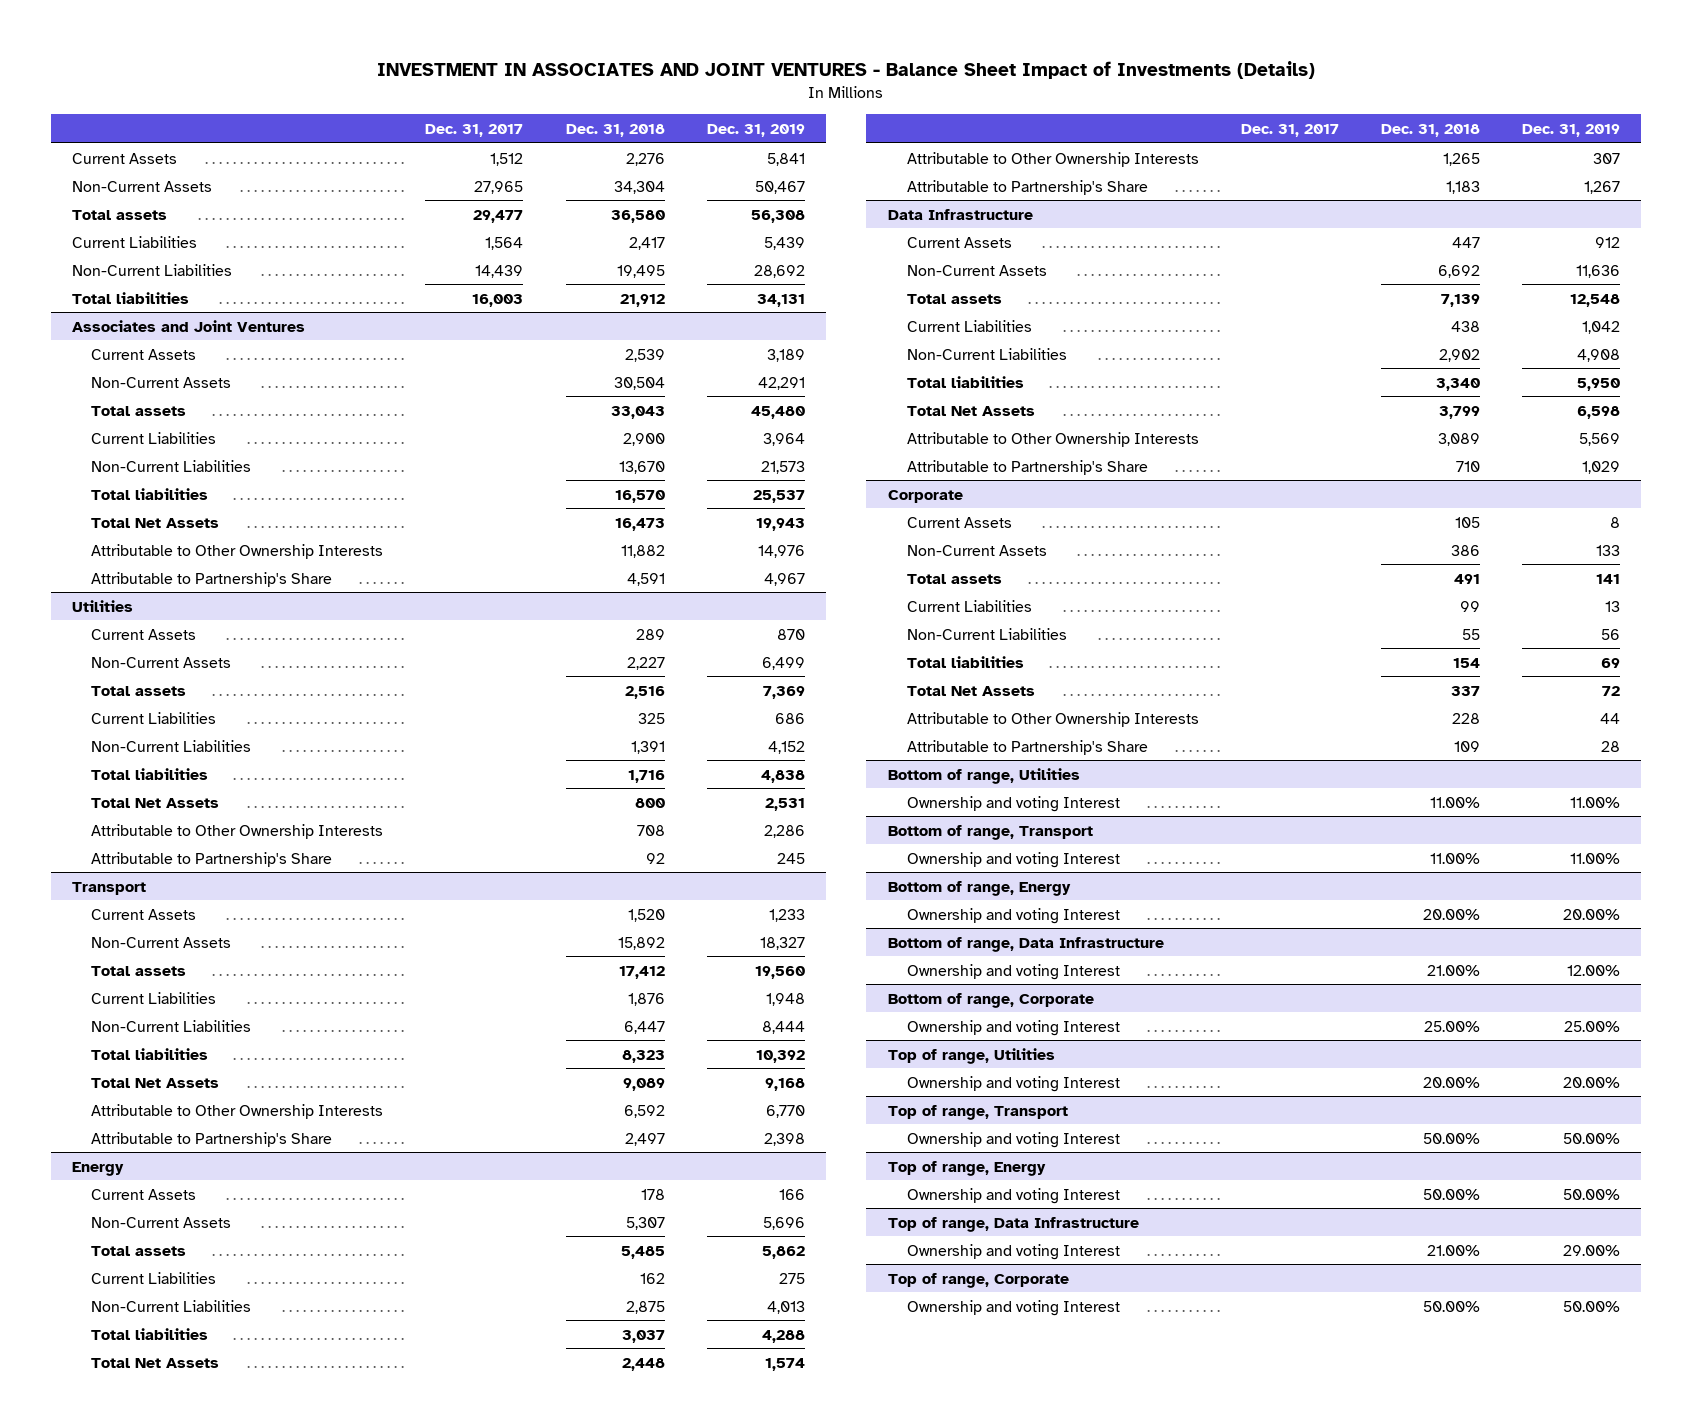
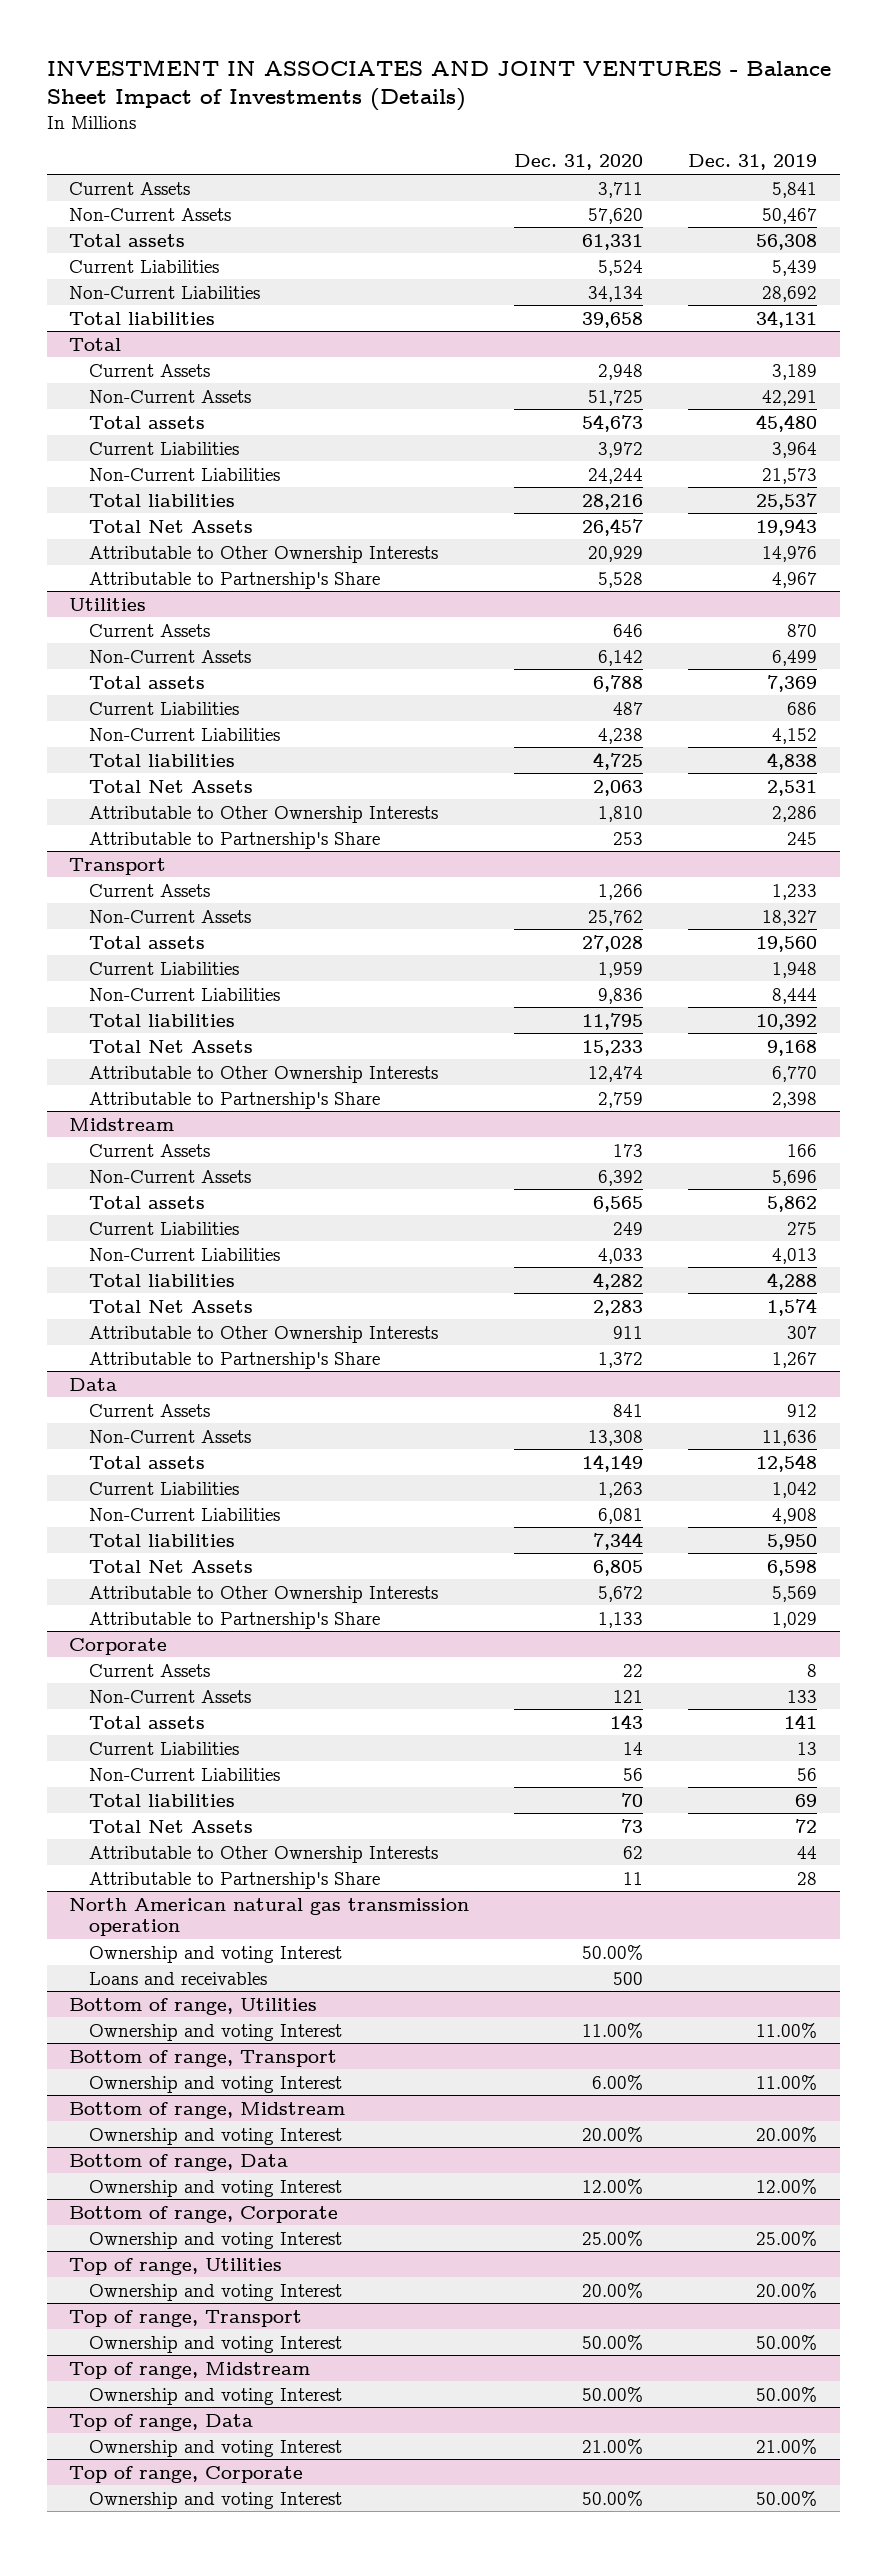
- | Dec. 31, 2017 | Dec. 31, 2018 | Dec. 31, 2019
+ | Dec. 31, 2020 | Dec. 31, 2019
- Associates and Joint Ventures
+ Total
- Energy
+ Midstream
- Data Infrastructure
+ Data
+ North American natural gas transmission operation
+ Ownership and voting Interest | 50.00% |
+ Loans and receivables | 500 |
- Bottom of range, Energy
+ Bottom of range, Midstream
- Bottom of range, Data Infrastructure
+ Bottom of range, Data
- Top of range, Energy
+ Top of range, Midstream
- Top of range, Data Infrastructure
- Ownership and voting Interest | | 21.00% | 29.00%
+ Top of range, Data
+ Ownership and voting Interest | 21.00% | 21.00%

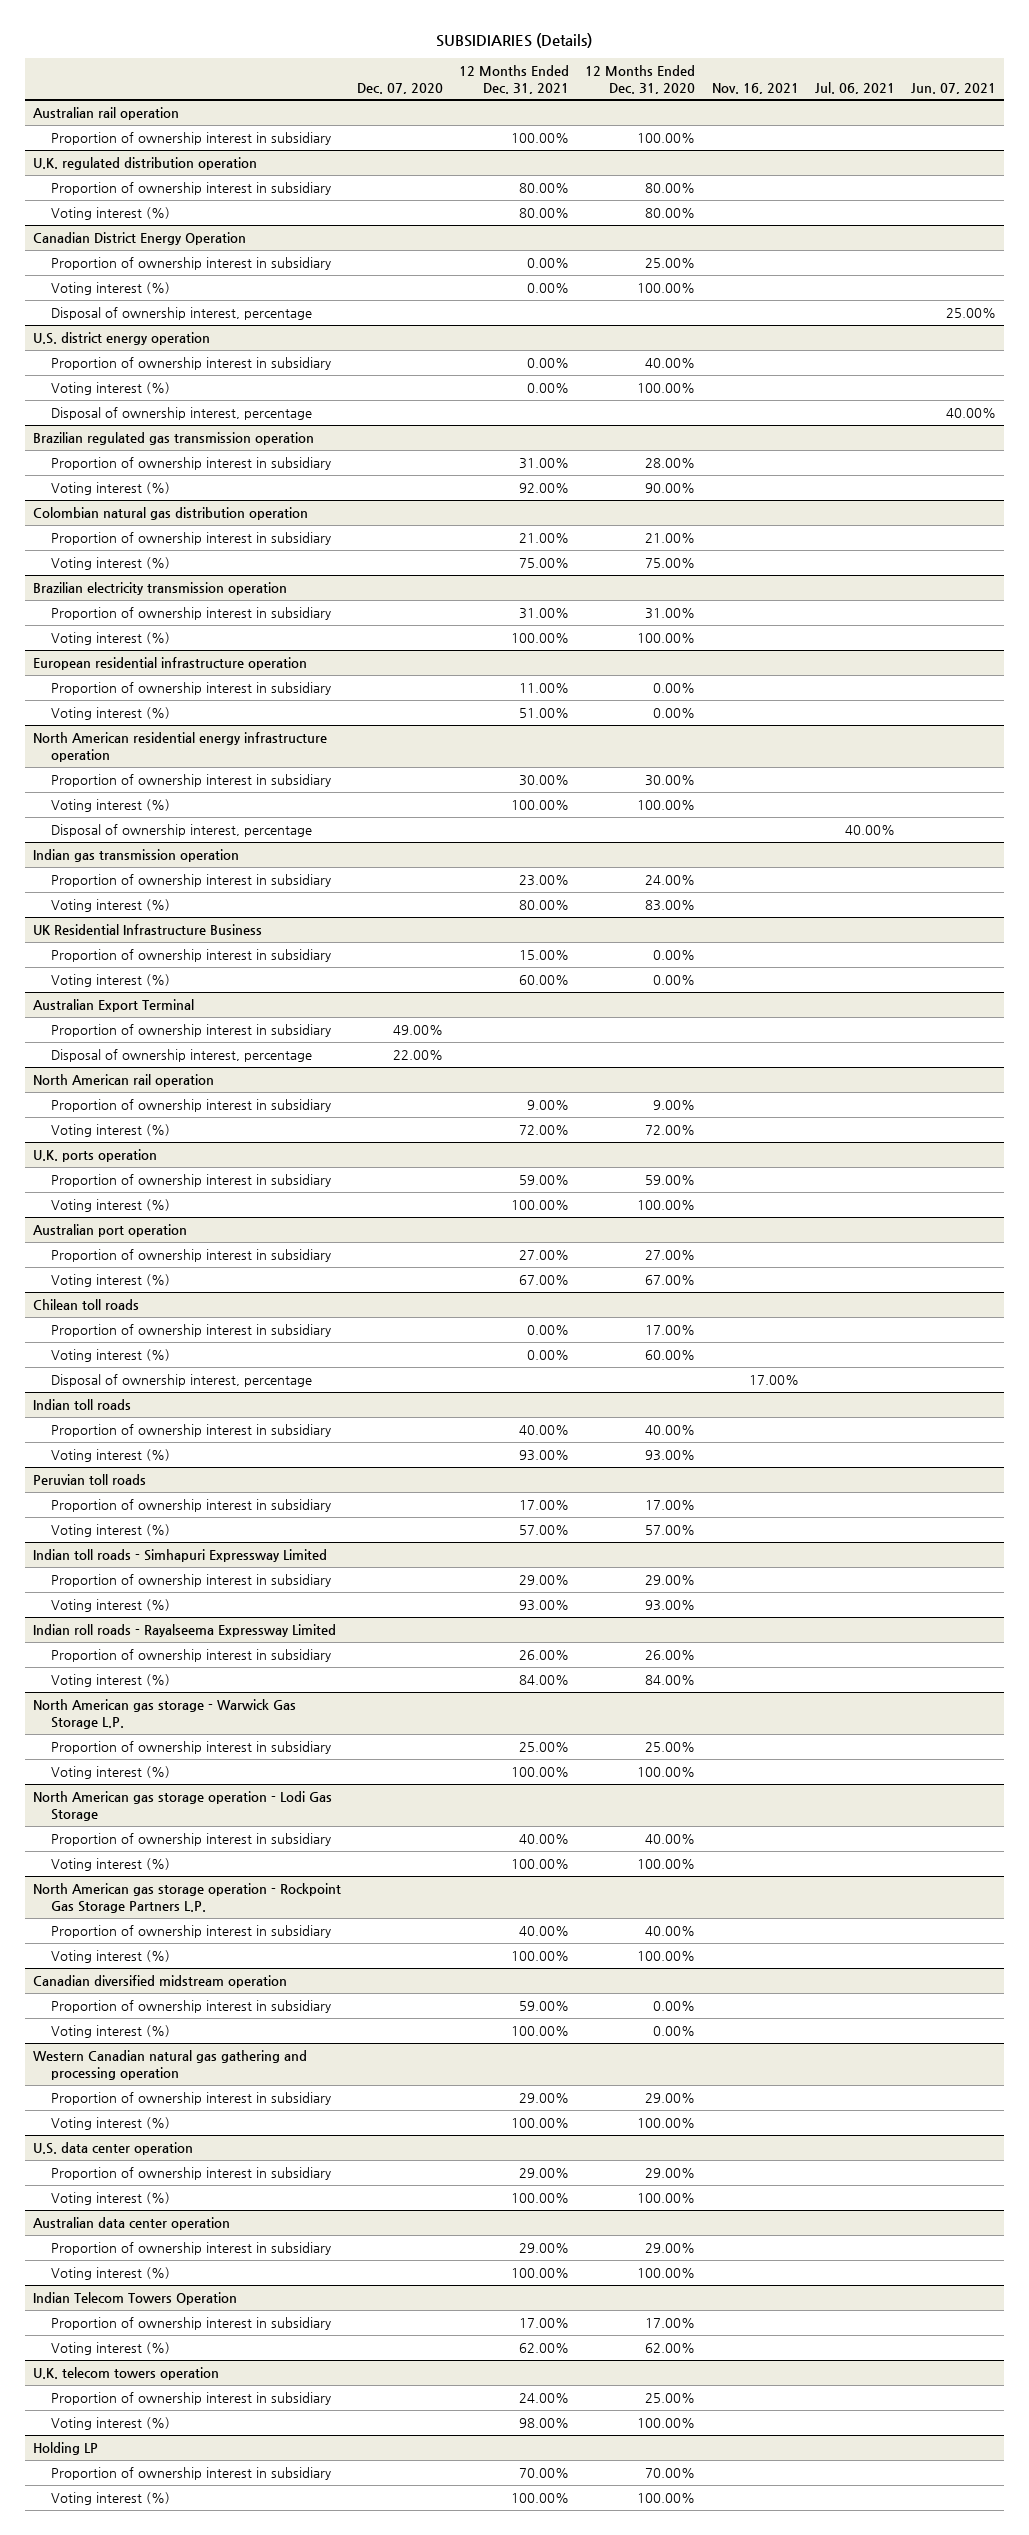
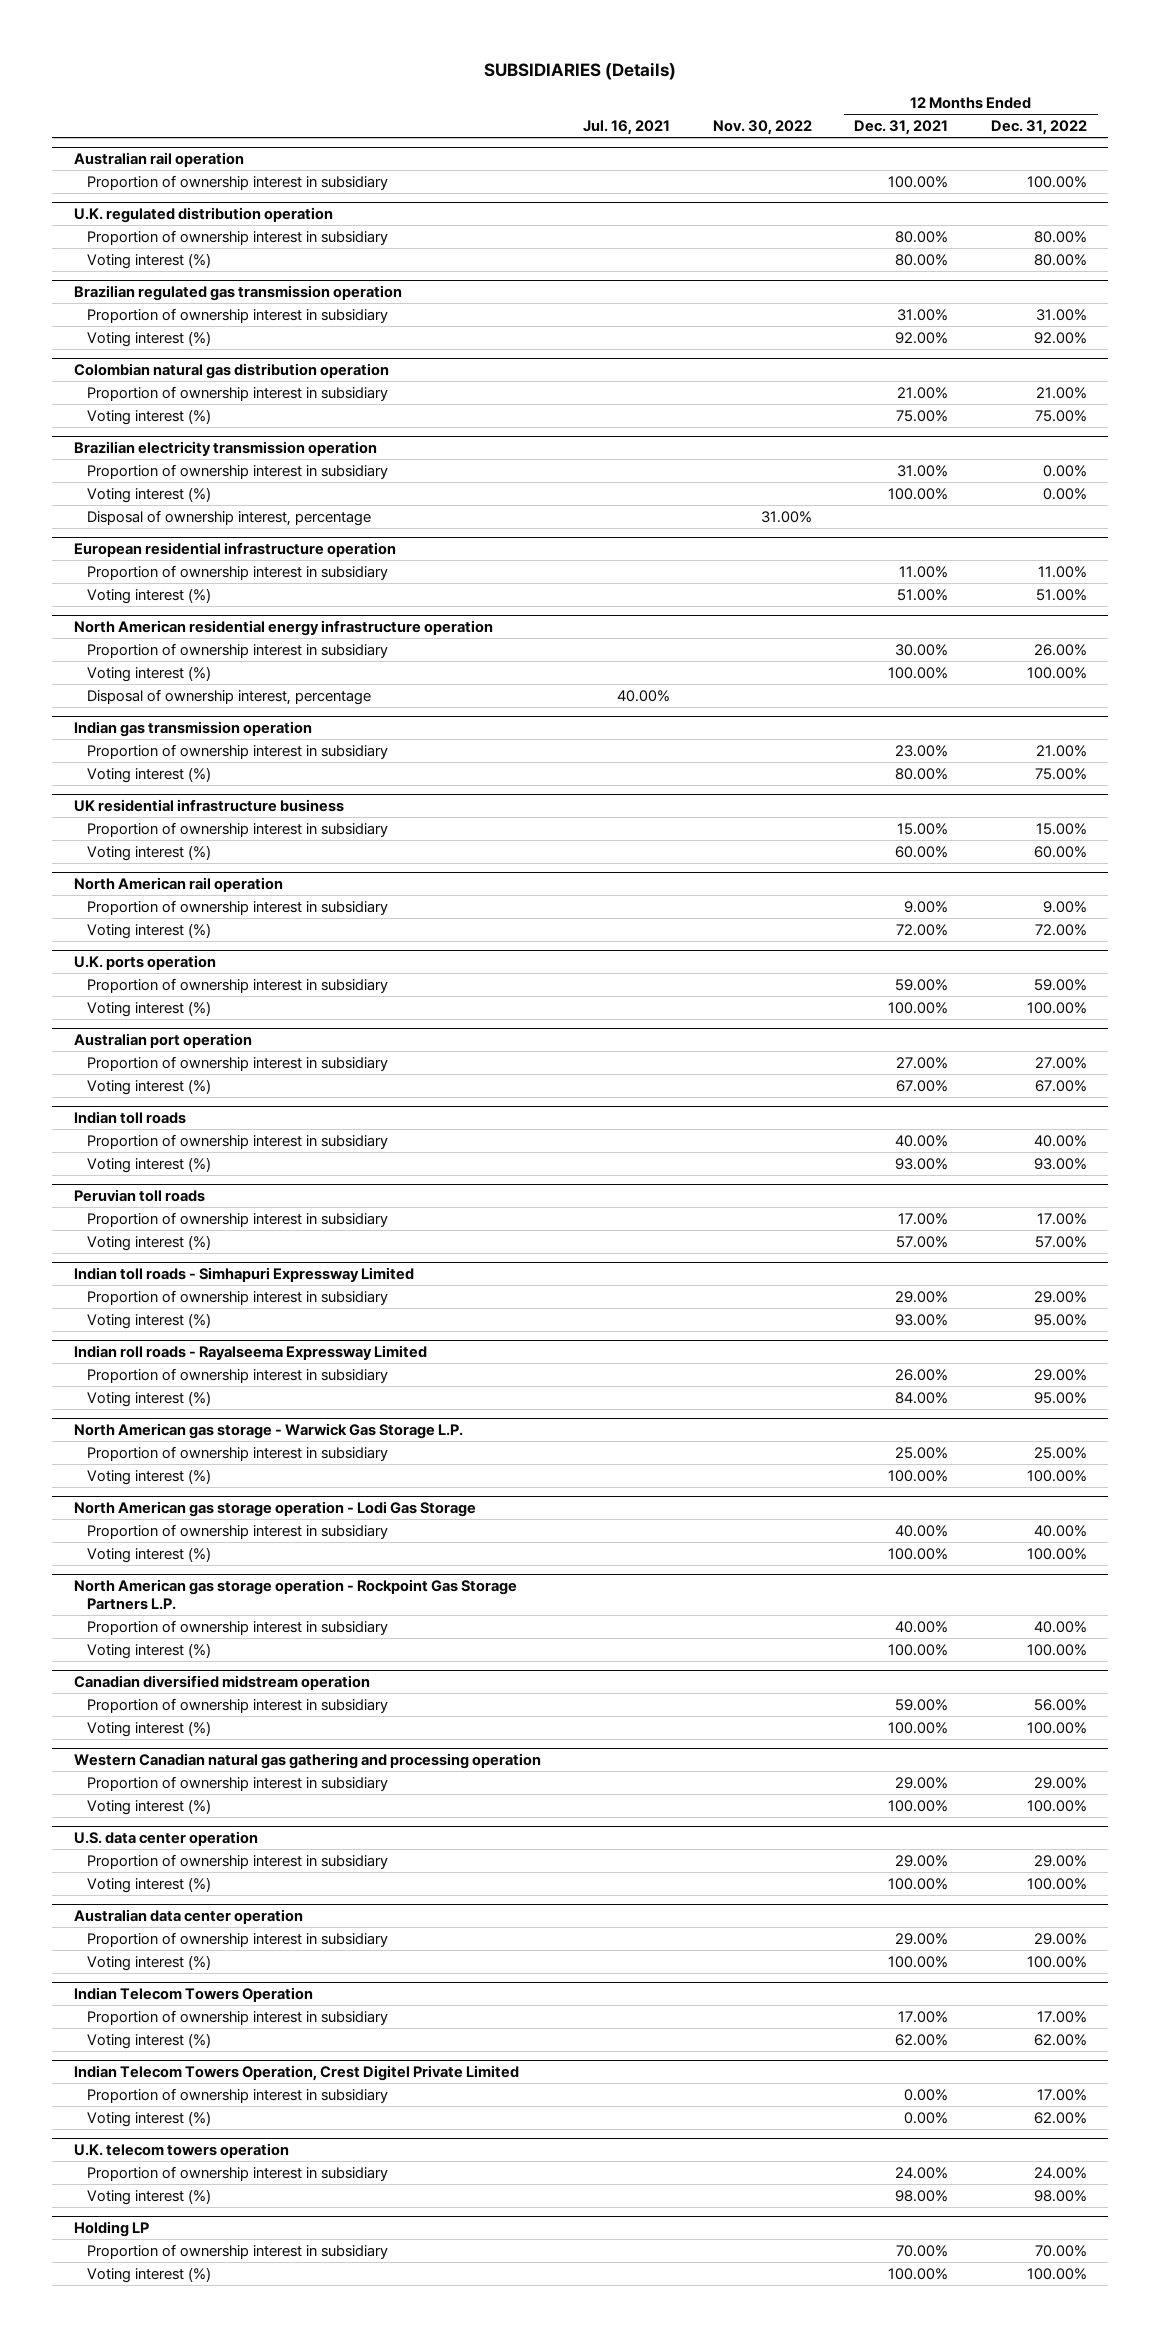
- | Dec. 07, 2020 | 12 Months Ended Dec. 31, 2021 | 12 Months Ended Dec. 31, 2020 | Nov. 16, 2021 | Jul. 06, 2021 | Jun. 07, 2021
+ | Jul. 16, 2021 | Nov. 30, 2022 | 12 Months Ended Dec. 31, 2021 | 12 Months Ended Dec. 31, 2022
- Canadian District Energy Operation
- Proportion of ownership interest in subsidiary | | 0.00% | 25.00% | | |
- Voting interest (%) | | 0.00% | 100.00% | | |
- Disposal of ownership interest, percentage | | | | | | 25.00%
- U.S. district energy operation
- Proportion of ownership interest in subsidiary | | 0.00% | 40.00% | | |
- Voting interest (%) | | 0.00% | 100.00% | | |
- Disposal of ownership interest, percentage | | | | | | 40.00%
@ Brazilian electricity transmission operation
+ Disposal of ownership interest, percentage | | 31.00% | |
- UK Residential Infrastructure Business
+ UK residential infrastructure business
- Australian Export Terminal
- Proportion of ownership interest in subsidiary | 49.00% | | | | |
- Disposal of ownership interest, percentage | 22.00% | | | | |
- Chilean toll roads
- Proportion of ownership interest in subsidiary | | 0.00% | 17.00% | | |
- Voting interest (%) | | 0.00% | 60.00% | | |
- Disposal of ownership interest, percentage | | | | 17.00% | |
+ Indian Telecom Towers Operation, Crest Digitel Private Limited
+ Proportion of ownership interest in subsidiary | | | 0.00% | 17.00%
+ Voting interest (%) | | | 0.00% | 62.00%

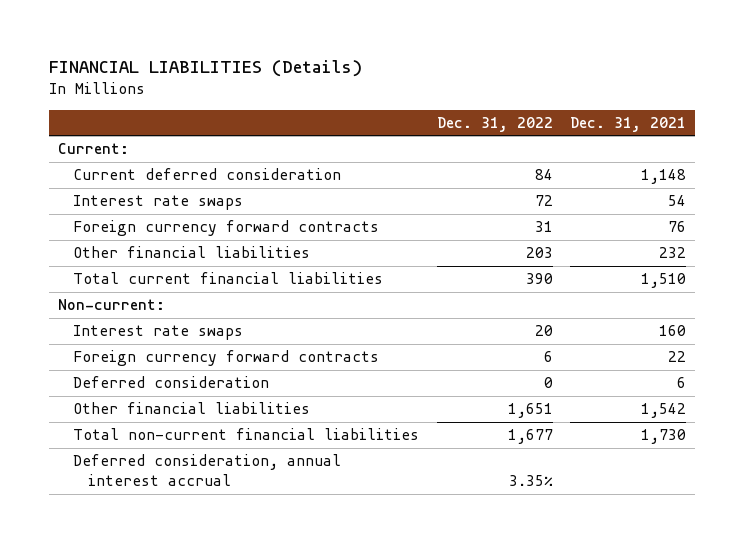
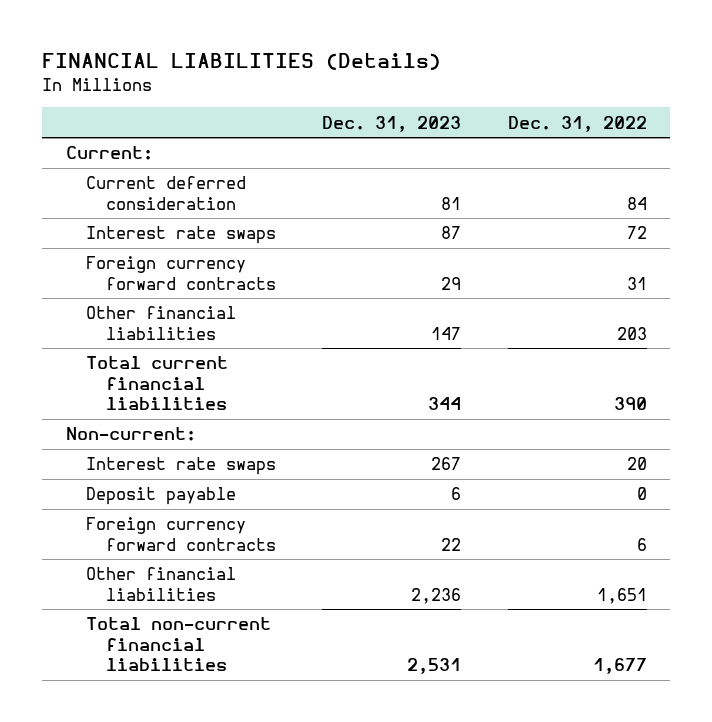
- | Dec. 31, 2022 | Dec. 31, 2021
+ | Dec. 31, 2023 | Dec. 31, 2022
+ Deposit payable | 6 | 0
- Deferred consideration | 0 | 6
- Deferred consideration, annual interest accrual | 3.35% |

